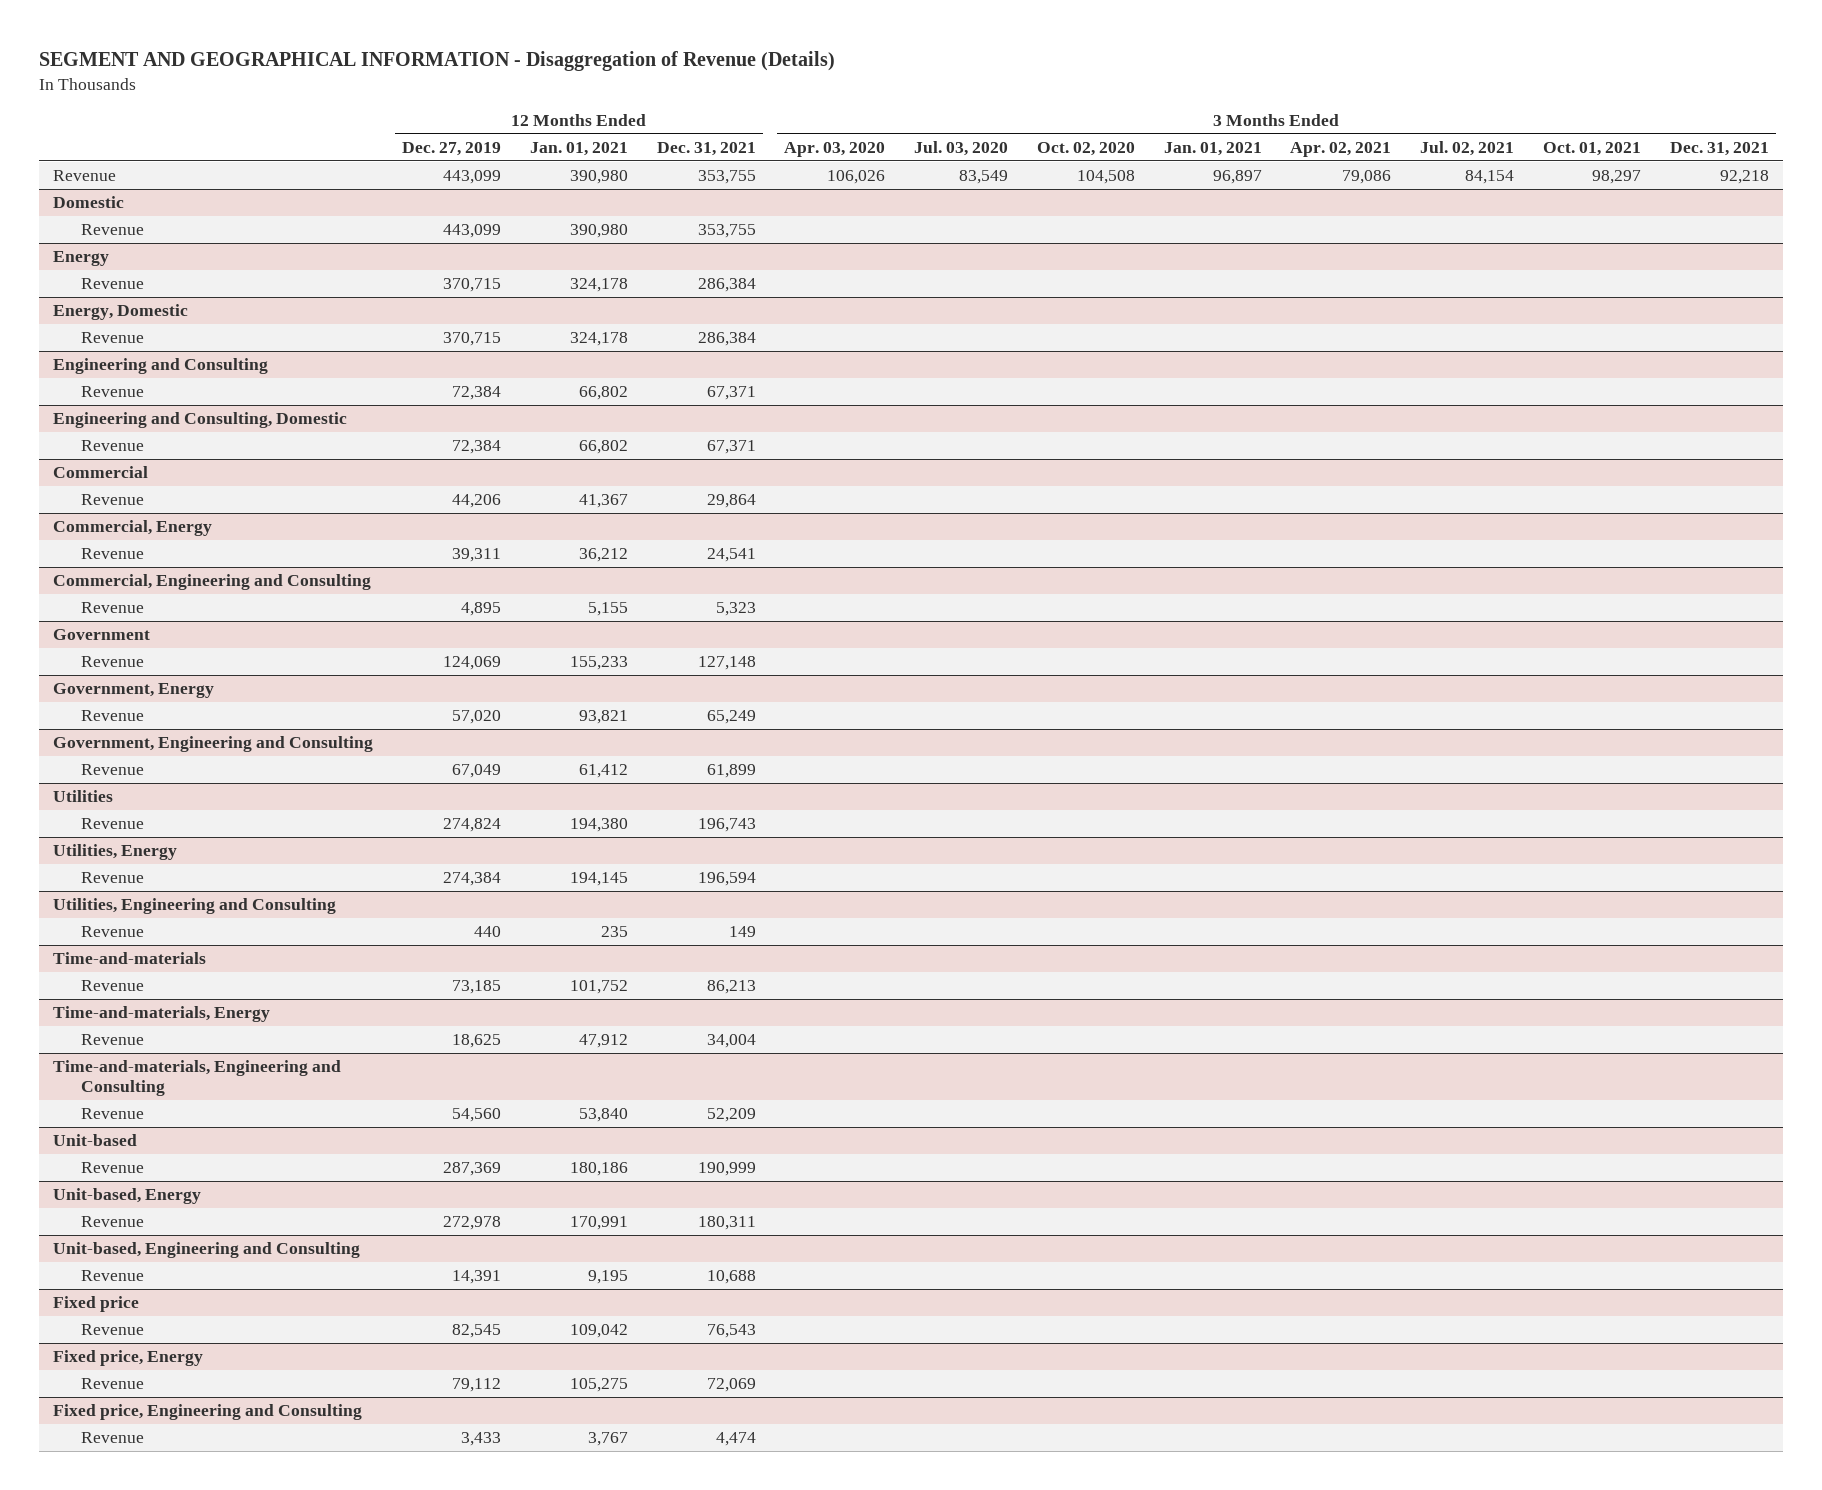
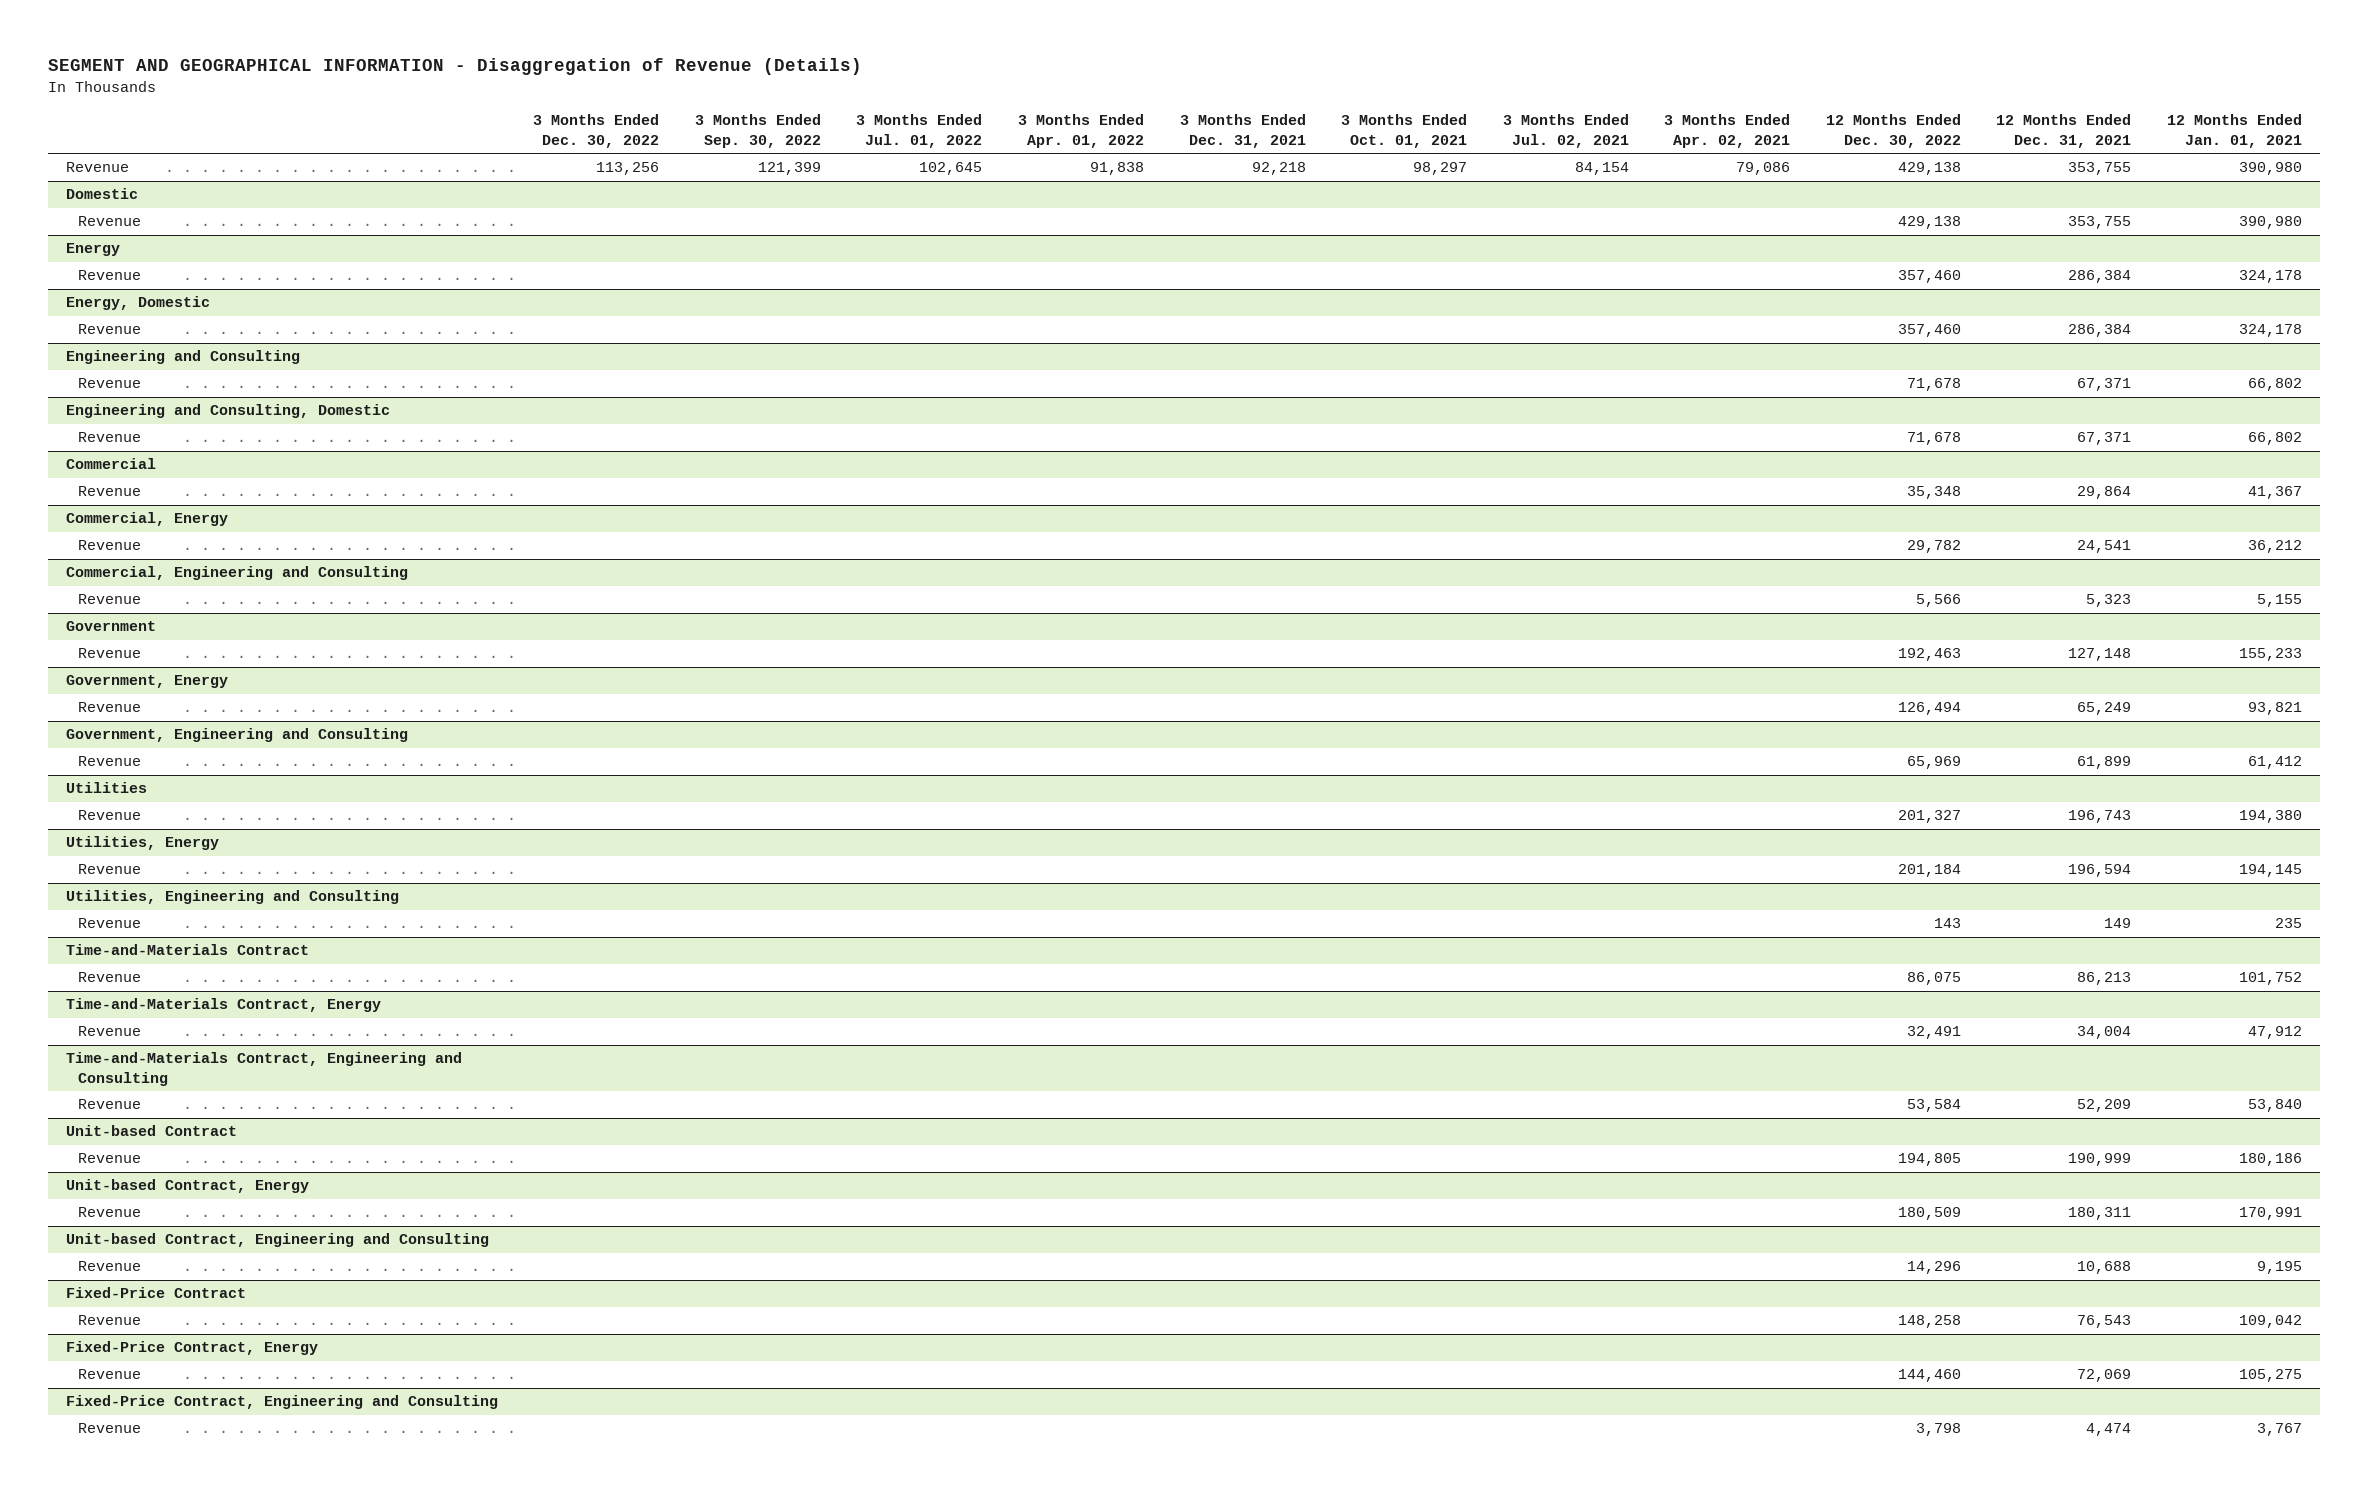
- | 12 Months Ended Dec. 27, 2019 | 12 Months Ended Jan. 01, 2021 | 12 Months Ended Dec. 31, 2021 | 3 Months Ended Apr. 03, 2020 | 3 Months Ended Jul. 03, 2020 | 3 Months Ended Oct. 02, 2020 | 3 Months Ended Jan. 01, 2021 | 3 Months Ended Apr. 02, 2021 | 3 Months Ended Jul. 02, 2021 | 3 Months Ended Oct. 01, 2021 | 3 Months Ended Dec. 31, 2021
+ | 3 Months Ended Dec. 30, 2022 | 3 Months Ended Sep. 30, 2022 | 3 Months Ended Jul. 01, 2022 | 3 Months Ended Apr. 01, 2022 | 3 Months Ended Dec. 31, 2021 | 3 Months Ended Oct. 01, 2021 | 3 Months Ended Jul. 02, 2021 | 3 Months Ended Apr. 02, 2021 | 12 Months Ended Dec. 30, 2022 | 12 Months Ended Dec. 31, 2021 | 12 Months Ended Jan. 01, 2021
- Time-and-materials
+ Time-and-Materials Contract
- Time-and-materials, Energy
+ Time-and-Materials Contract, Energy
- Time-and-materials, Engineering and Consulting
+ Time-and-Materials Contract, Engineering and Consulting
- Unit-based
+ Unit-based Contract
- Unit-based, Energy
+ Unit-based Contract, Energy
- Unit-based, Engineering and Consulting
+ Unit-based Contract, Engineering and Consulting
- Fixed price
+ Fixed-Price Contract
- Fixed price, Energy
+ Fixed-Price Contract, Energy
- Fixed price, Engineering and Consulting
+ Fixed-Price Contract, Engineering and Consulting

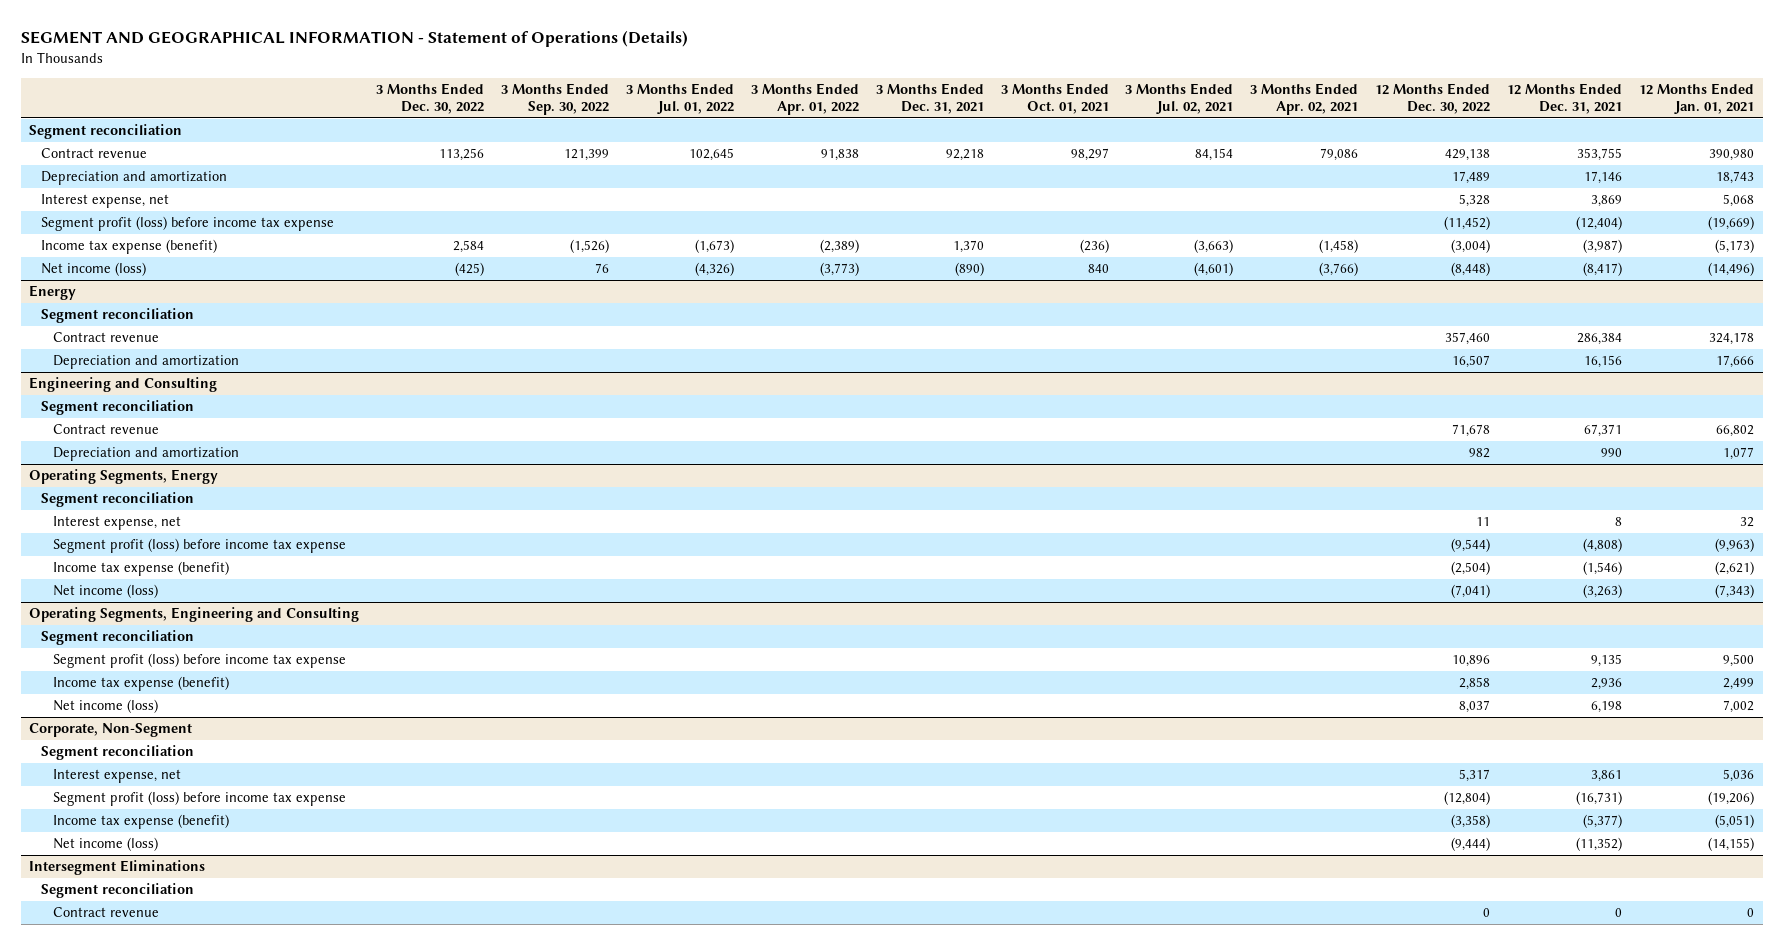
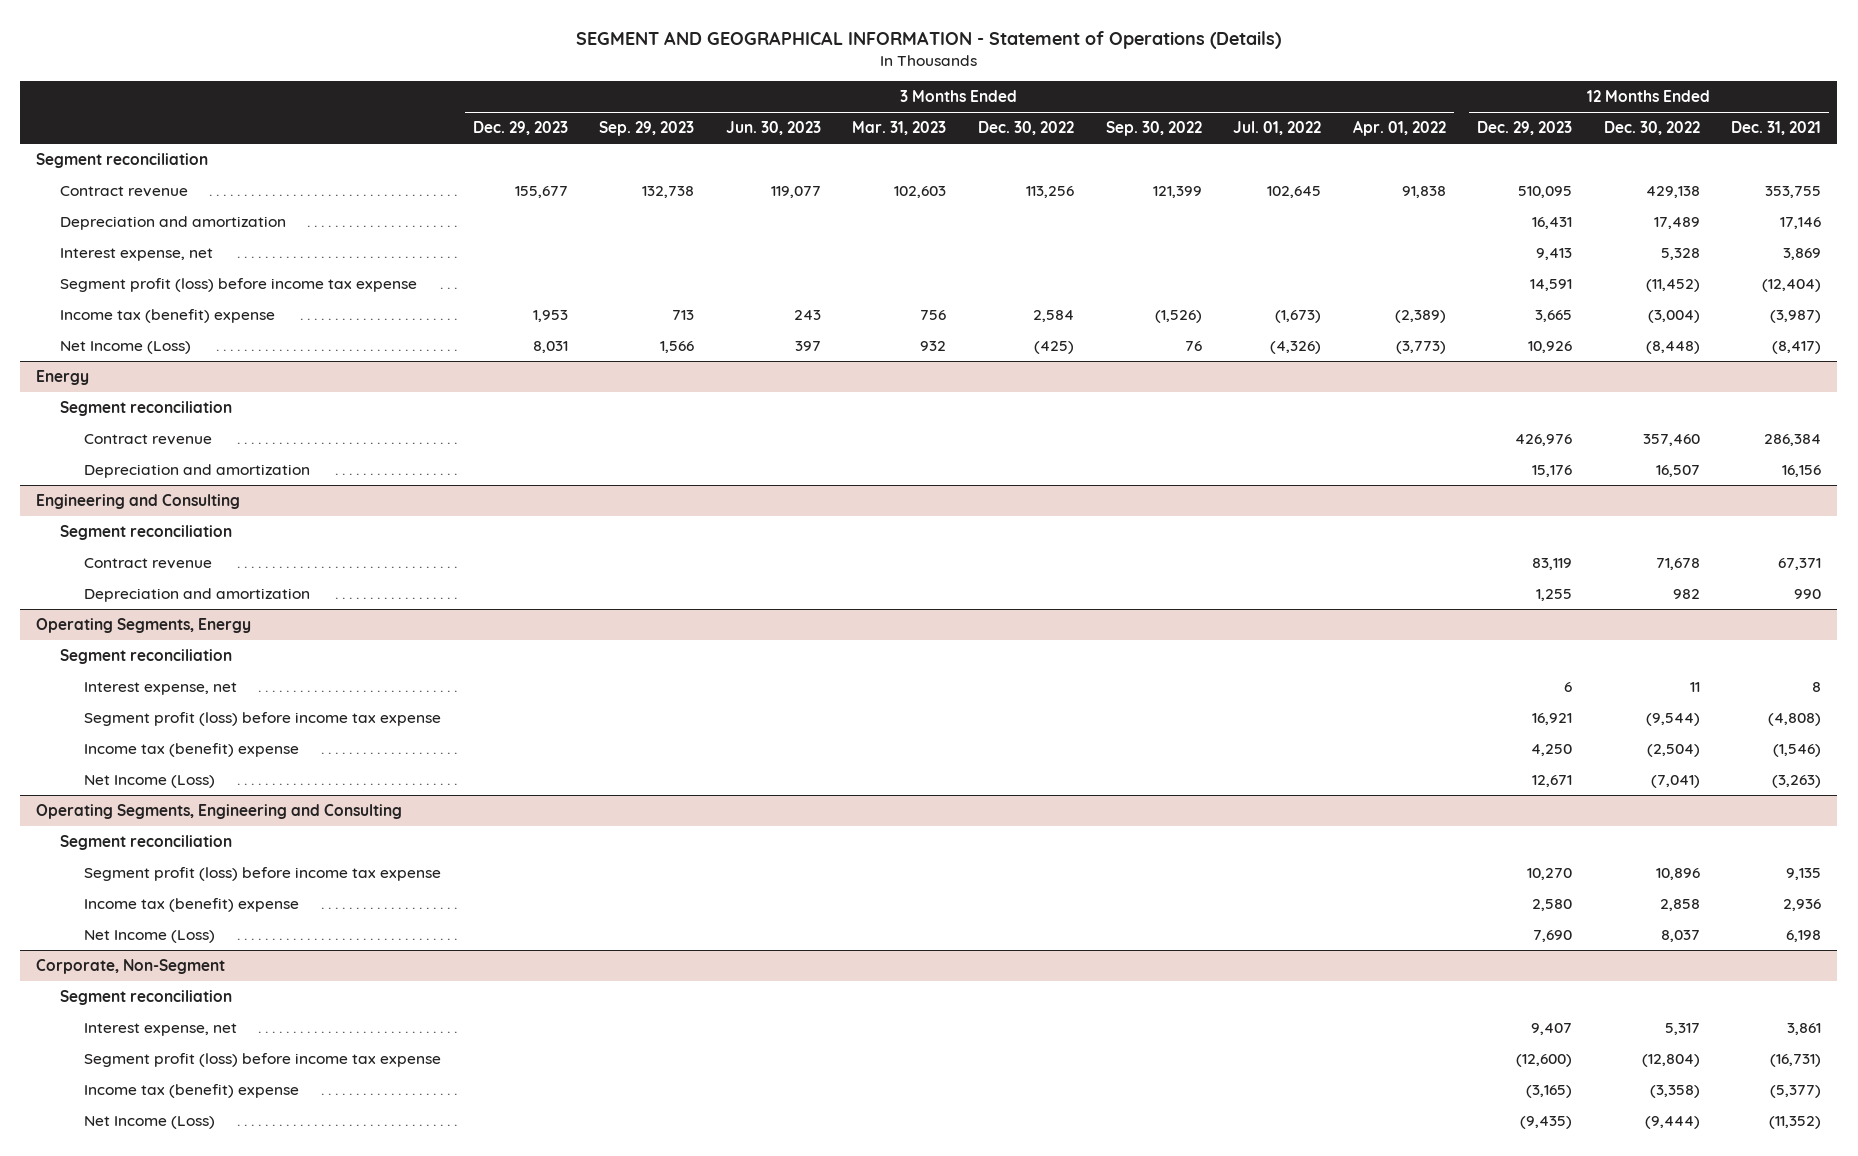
- | 3 Months Ended Dec. 30, 2022 | 3 Months Ended Sep. 30, 2022 | 3 Months Ended Jul. 01, 2022 | 3 Months Ended Apr. 01, 2022 | 3 Months Ended Dec. 31, 2021 | 3 Months Ended Oct. 01, 2021 | 3 Months Ended Jul. 02, 2021 | 3 Months Ended Apr. 02, 2021 | 12 Months Ended Dec. 30, 2022 | 12 Months Ended Dec. 31, 2021 | 12 Months Ended Jan. 01, 2021
+ | 3 Months Ended Dec. 29, 2023 | 3 Months Ended Sep. 29, 2023 | 3 Months Ended Jun. 30, 2023 | 3 Months Ended Mar. 31, 2023 | 3 Months Ended Dec. 30, 2022 | 3 Months Ended Sep. 30, 2022 | 3 Months Ended Jul. 01, 2022 | 3 Months Ended Apr. 01, 2022 | 12 Months Ended Dec. 29, 2023 | 12 Months Ended Dec. 30, 2022 | 12 Months Ended Dec. 31, 2021
- Income tax expense (benefit) | 2,584 | (1,526) | (1,673) | (2,389) | 1,370 | (236) | (3,663) | (1,458) | (3,004) | (3,987) | (5,173)
- Net income (loss) | (425) | 76 | (4,326) | (3,773) | (890) | 840 | (4,601) | (3,766) | (8,448) | (8,417) | (14,496)
+ Income tax (benefit) expense | 1,953 | 713 | 243 | 756 | 2,584 | (1,526) | (1,673) | (2,389) | 3,665 | (3,004) | (3,987)
+ Net Income (Loss) | 8,031 | 1,566 | 397 | 932 | (425) | 76 | (4,326) | (3,773) | 10,926 | (8,448) | (8,417)
@ Operating Segments, Energy
- Income tax expense (benefit) | | | | | | | | | (2,504) | (1,546) | (2,621)
- Net income (loss) | | | | | | | | | (7,041) | (3,263) | (7,343)
+ Income tax (benefit) expense | | | | | | | | | 4,250 | (2,504) | (1,546)
+ Net Income (Loss) | | | | | | | | | 12,671 | (7,041) | (3,263)
@ Operating Segments, Engineering and Consulting
- Income tax expense (benefit) | | | | | | | | | 2,858 | 2,936 | 2,499
- Net income (loss) | | | | | | | | | 8,037 | 6,198 | 7,002
+ Income tax (benefit) expense | | | | | | | | | 2,580 | 2,858 | 2,936
+ Net Income (Loss) | | | | | | | | | 7,690 | 8,037 | 6,198
@ Corporate, Non-Segment
- Income tax expense (benefit) | | | | | | | | | (3,358) | (5,377) | (5,051)
- Net income (loss) | | | | | | | | | (9,444) | (11,352) | (14,155)
- Intersegment Eliminations
- Segment reconciliation
- Contract revenue | | | | | | | | | 0 | 0 | 0
@ Corporate, Non-Segment
+ Income tax (benefit) expense | | | | | | | | | (3,165) | (3,358) | (5,377)
+ Net Income (Loss) | | | | | | | | | (9,435) | (9,444) | (11,352)

